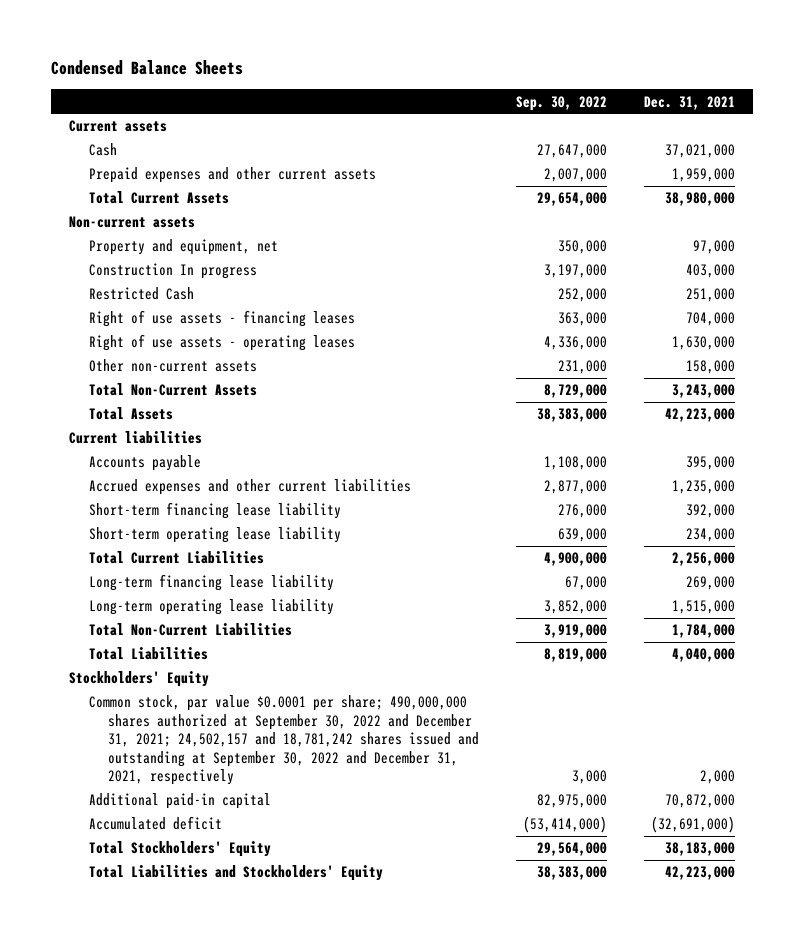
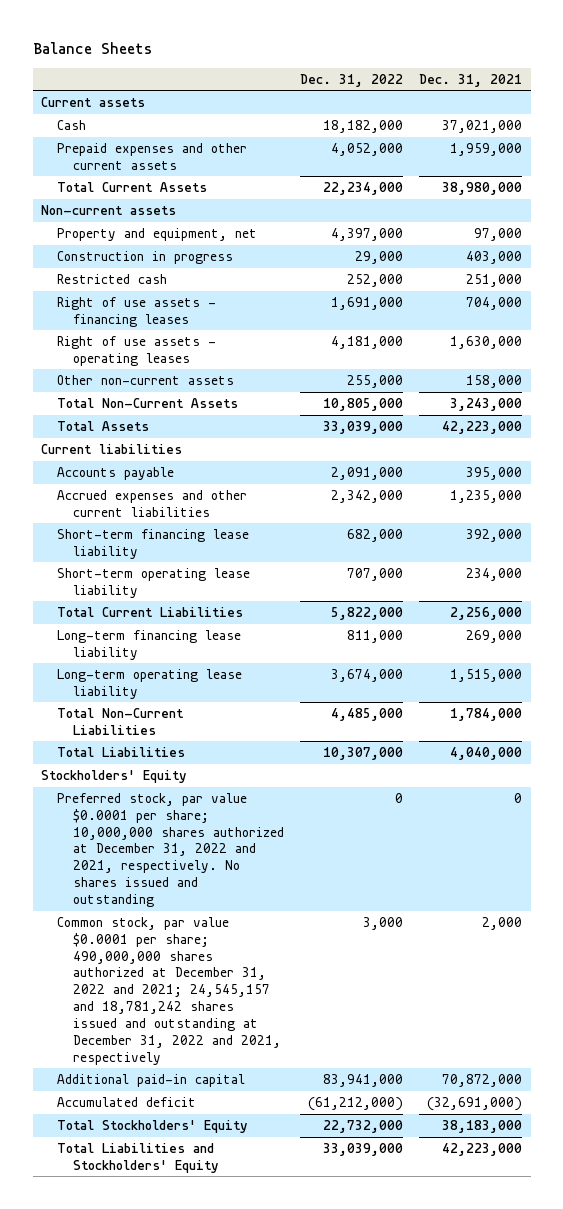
- Condensed Balance Sheets
+ Balance Sheets
- | Sep. 30, 2022 | Dec. 31, 2021
+ | Dec. 31, 2022 | Dec. 31, 2021
- Construction In progress | 3,197,000 | 403,000
- Restricted Cash | 252,000 | 251,000
+ Construction in progress | 29,000 | 403,000
+ Restricted cash | 252,000 | 251,000
- Common stock, par value $0.0001 per share; 490,000,000 shares authorized at September 30, 2022 and December 31, 2021; 24,502,157 and 18,781,242 shares issued and outstanding at September 30, 2022 and December 31, 2021, respectively | 3,000 | 2,000
+ Preferred stock, par value $0.0001 per share; 10,000,000 shares authorized at December 31, 2022 and 2021, respectively. No shares issued and outstanding | 0 | 0
+ Common stock, par value $0.0001 per share; 490,000,000 shares authorized at December 31, 2022 and 2021; 24,545,157 and 18,781,242 shares issued and outstanding at December 31, 2022 and 2021, respectively | 3,000 | 2,000

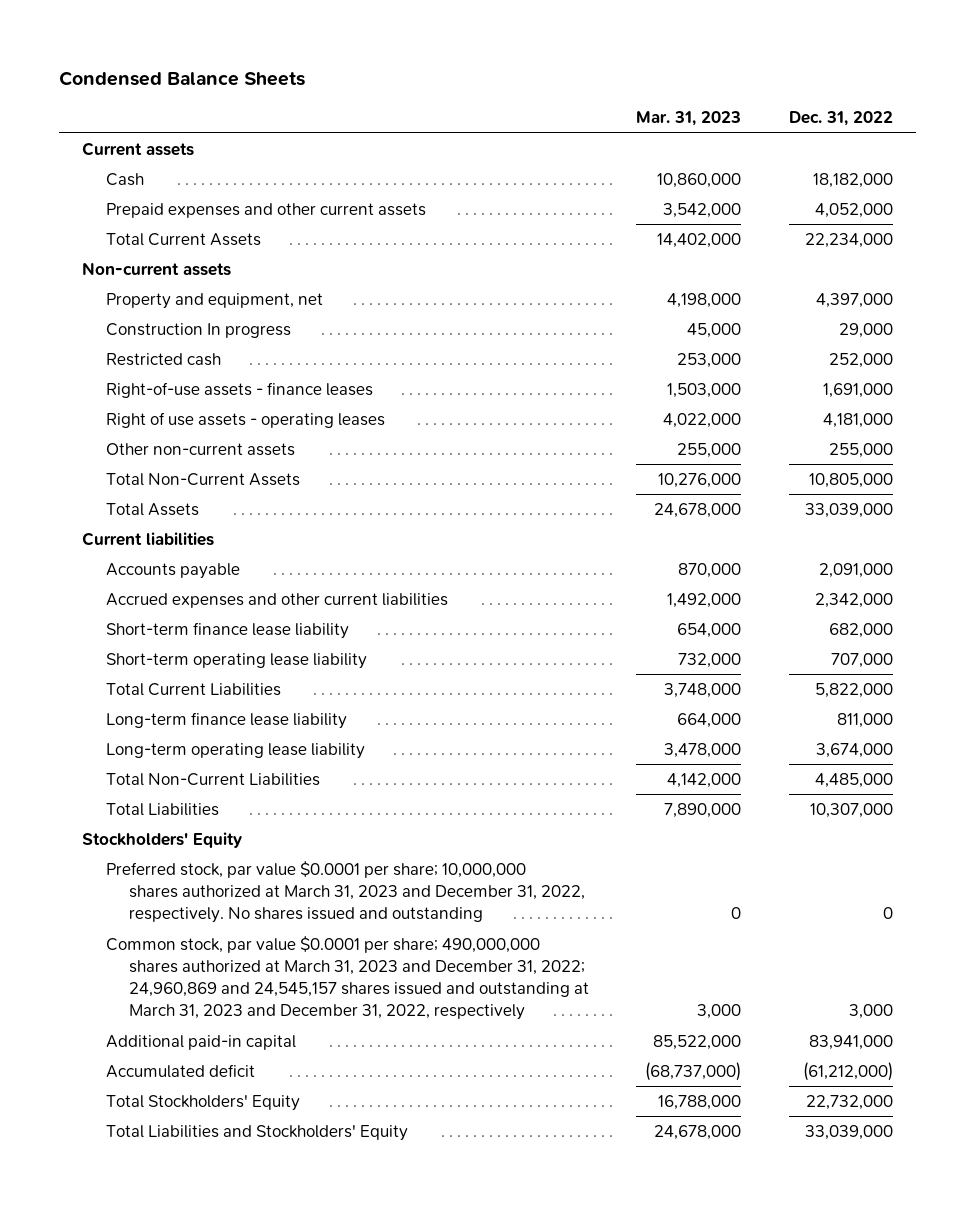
- Balance Sheets
+ Condensed Balance Sheets
- | Dec. 31, 2022 | Dec. 31, 2021
+ | Mar. 31, 2023 | Dec. 31, 2022
- Construction in progress | 29,000 | 403,000
+ Construction In progress | 45,000 | 29,000
- Right of use assets - financing leases | 1,691,000 | 704,000
+ Right-of-use assets - finance leases | 1,503,000 | 1,691,000
- Short-term financing lease liability | 682,000 | 392,000
+ Short-term finance lease liability | 654,000 | 682,000
- Long-term financing lease liability | 811,000 | 269,000
+ Long-term finance lease liability | 664,000 | 811,000
- Preferred stock, par value $0.0001 per share; 10,000,000 shares authorized at December 31, 2022 and 2021, respectively. No shares issued and outstanding | 0 | 0
- Common stock, par value $0.0001 per share; 490,000,000 shares authorized at December 31, 2022 and 2021; 24,545,157 and 18,781,242 shares issued and outstanding at December 31, 2022 and 2021, respectively | 3,000 | 2,000
+ Preferred stock, par value $0.0001 per share; 10,000,000 shares authorized at March 31, 2023 and December 31, 2022, respectively. No shares issued and outstanding | 0 | 0
+ Common stock, par value $0.0001 per share; 490,000,000 shares authorized at March 31, 2023 and December 31, 2022; 24,960,869 and 24,545,157 shares issued and outstanding at March 31, 2023 and December 31, 2022, respectively | 3,000 | 3,000

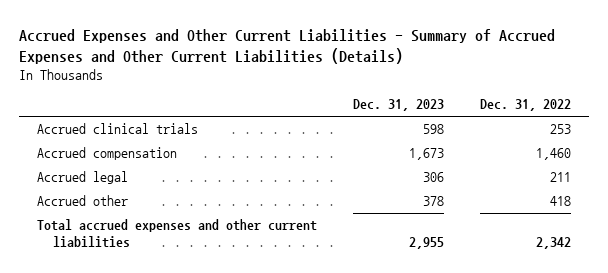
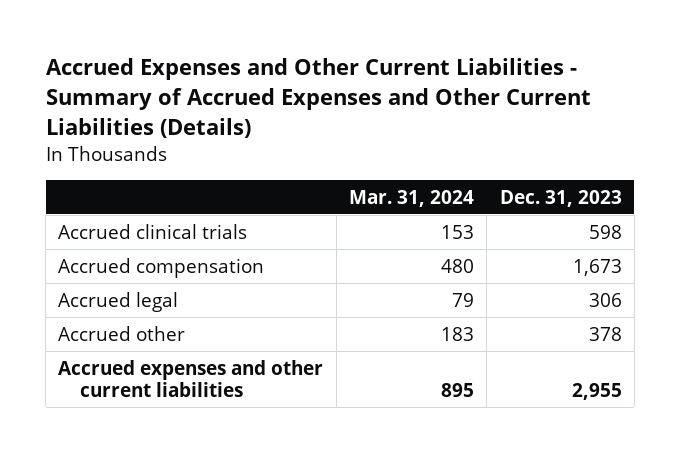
- | Dec. 31, 2023 | Dec. 31, 2022
+ | Mar. 31, 2024 | Dec. 31, 2023
- Total accrued expenses and other current liabilities | 2,955 | 2,342
+ Accrued expenses and other current liabilities | 895 | 2,955

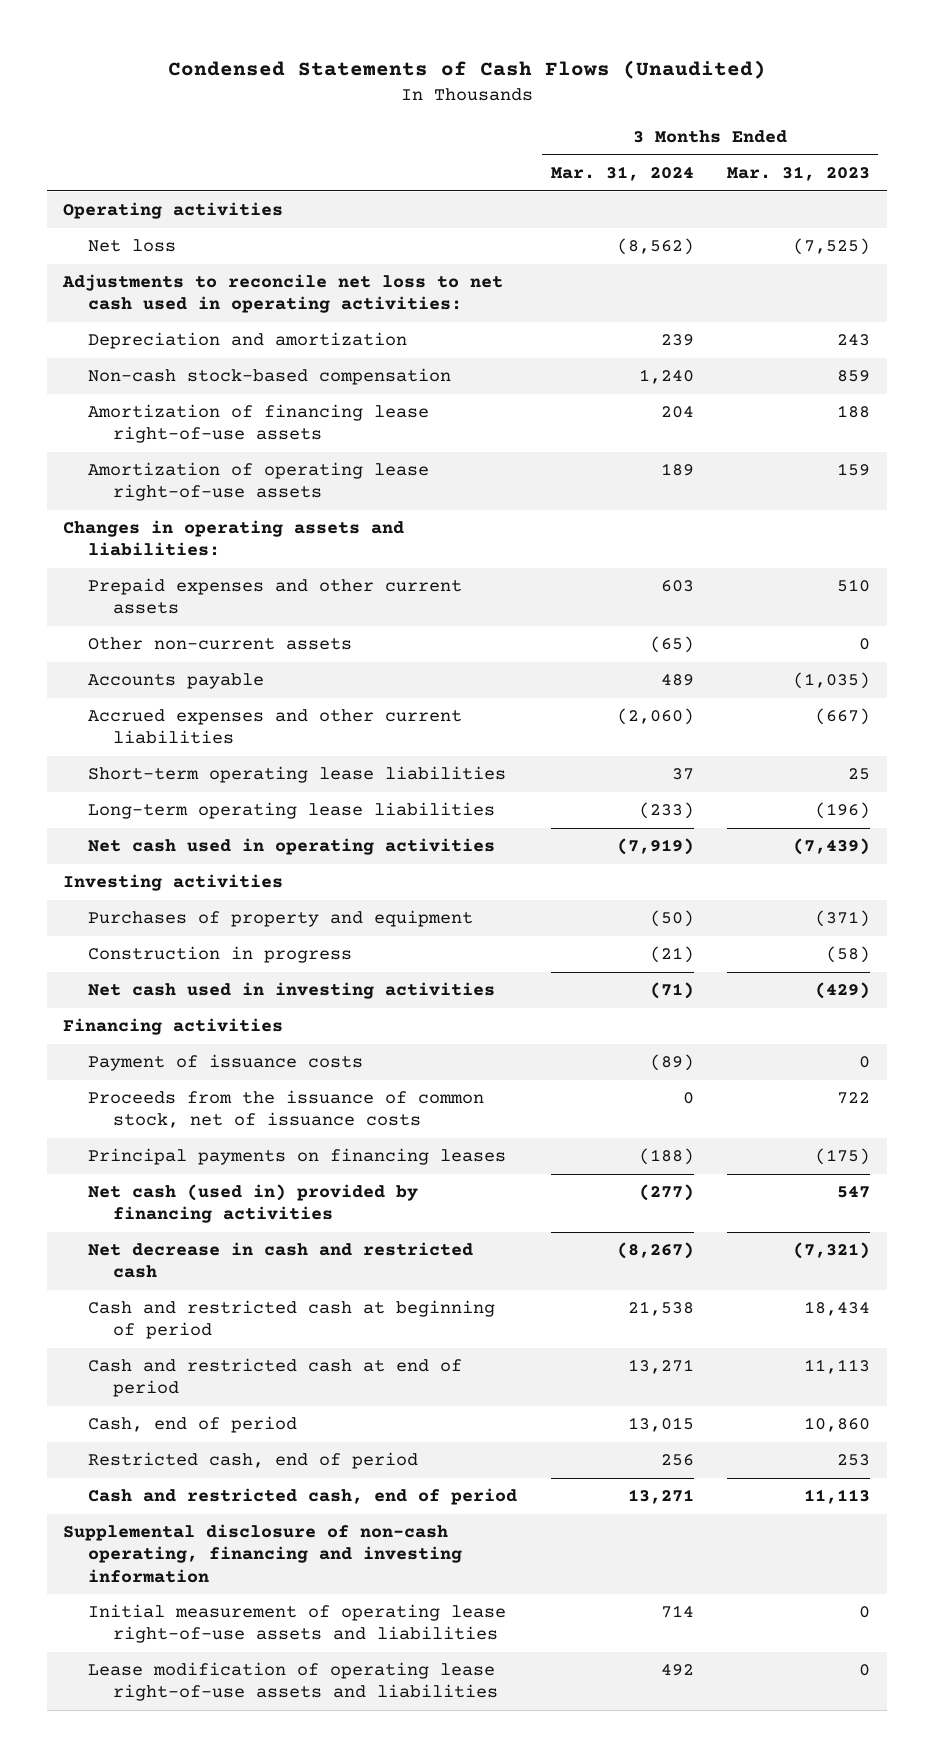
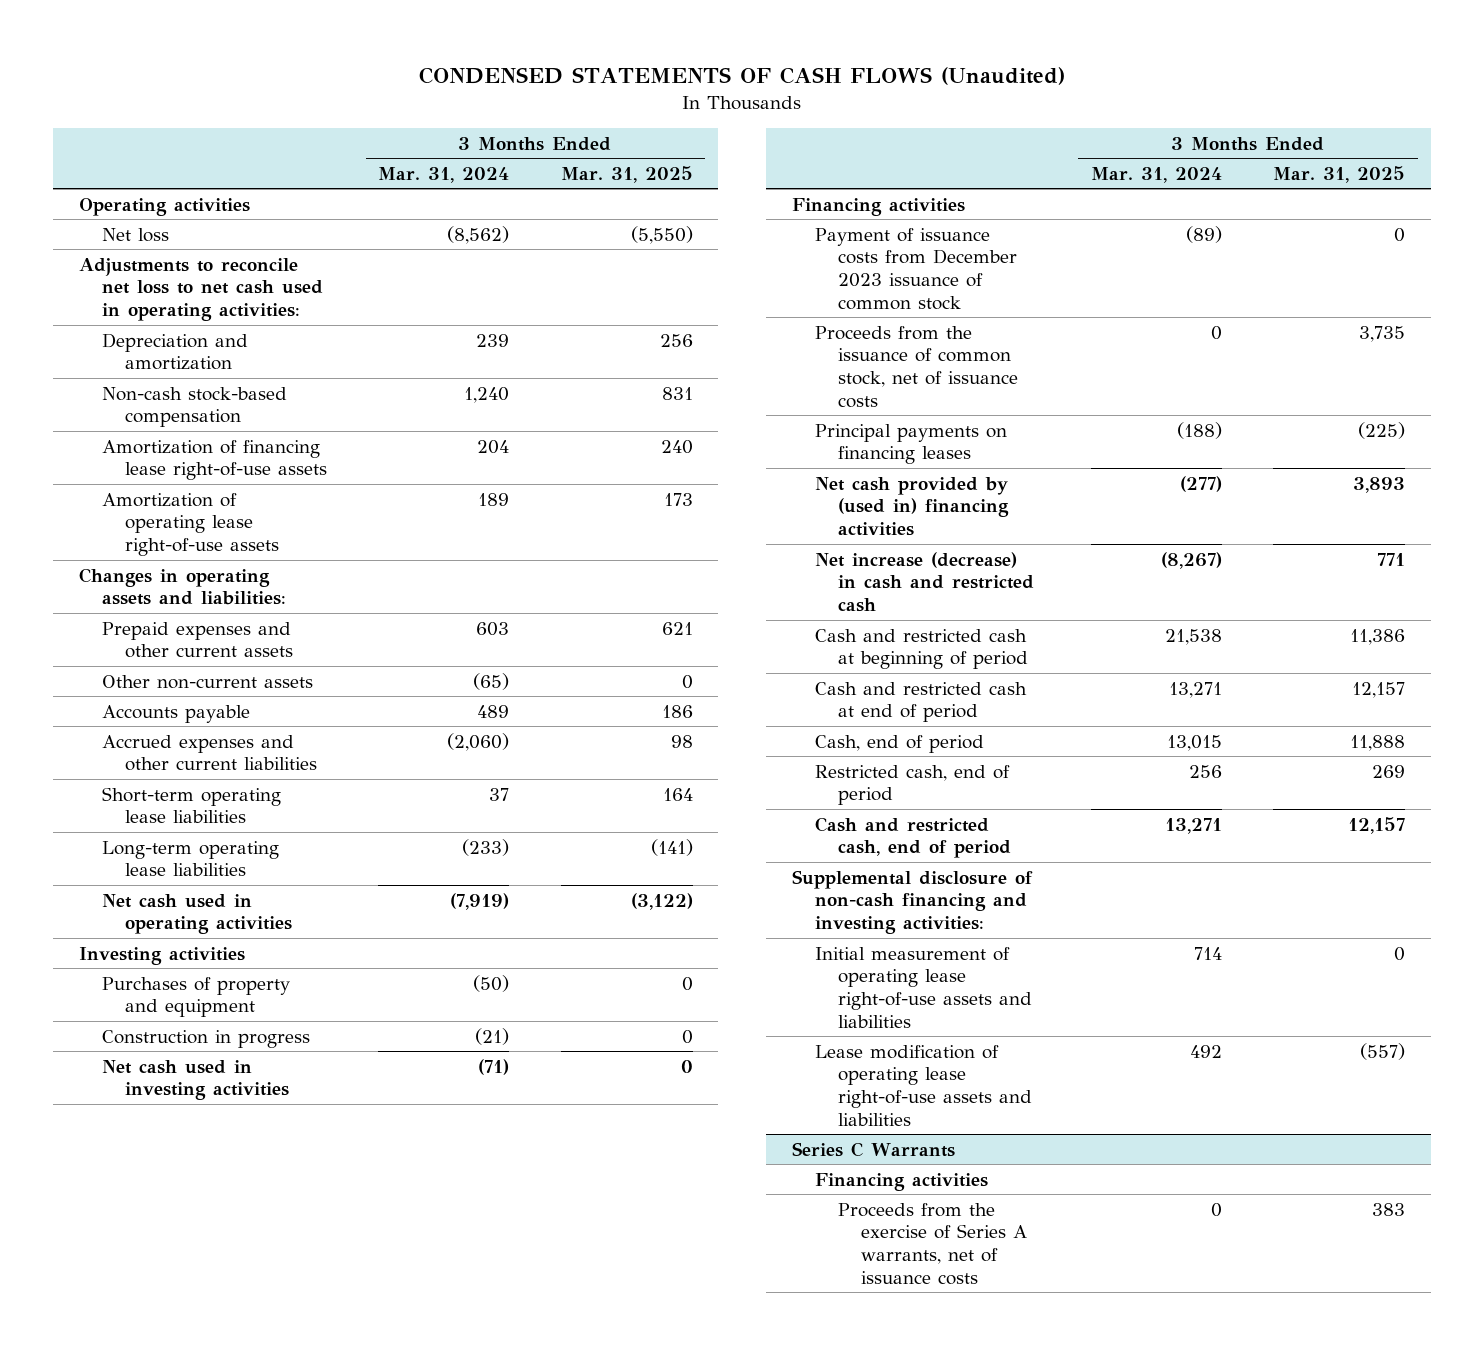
- Condensed Statements of Cash Flows (Unaudited)
+ CONDENSED STATEMENTS OF CASH FLOWS (Unaudited)
- | 3 Months Ended Mar. 31, 2024 | 3 Months Ended Mar. 31, 2023
+ | 3 Months Ended Mar. 31, 2024 | 3 Months Ended Mar. 31, 2025
- Payment of issuance costs | (89) | 0
+ Payment of issuance costs from December 2023 issuance of common stock | (89) | 0
- Net cash (used in) provided by financing activities | (277) | 547
- Net decrease in cash and restricted cash | (8,267) | (7,321)
+ Net cash provided by (used in) financing activities | (277) | 3,893
+ Net increase (decrease) in cash and restricted cash | (8,267) | 771
- Supplemental disclosure of non-cash operating, financing and investing information
+ Supplemental disclosure of non-cash financing and investing activities:
+ Series C Warrants
+ Financing activities
+ Proceeds from the exercise of Series A warrants, net of issuance costs | 0 | 383

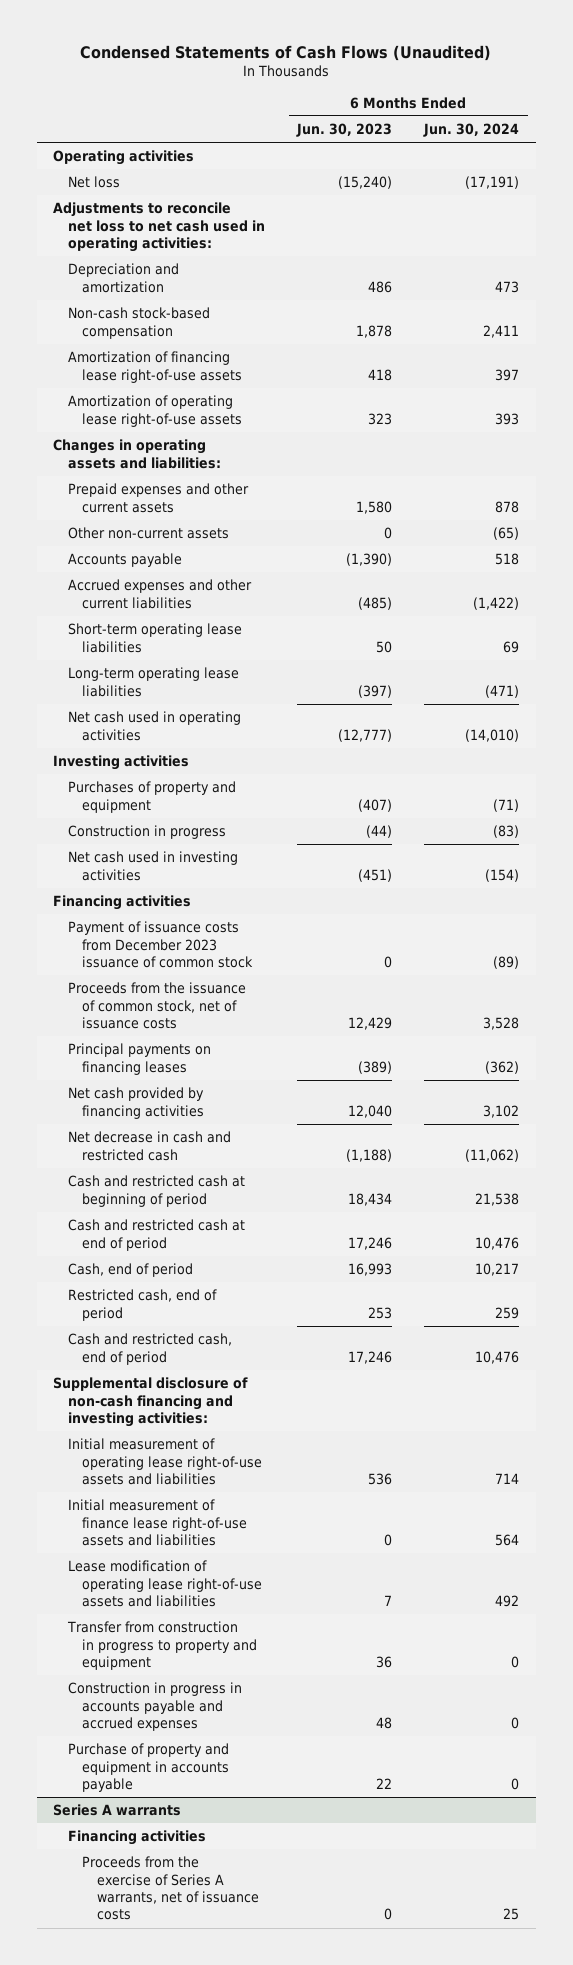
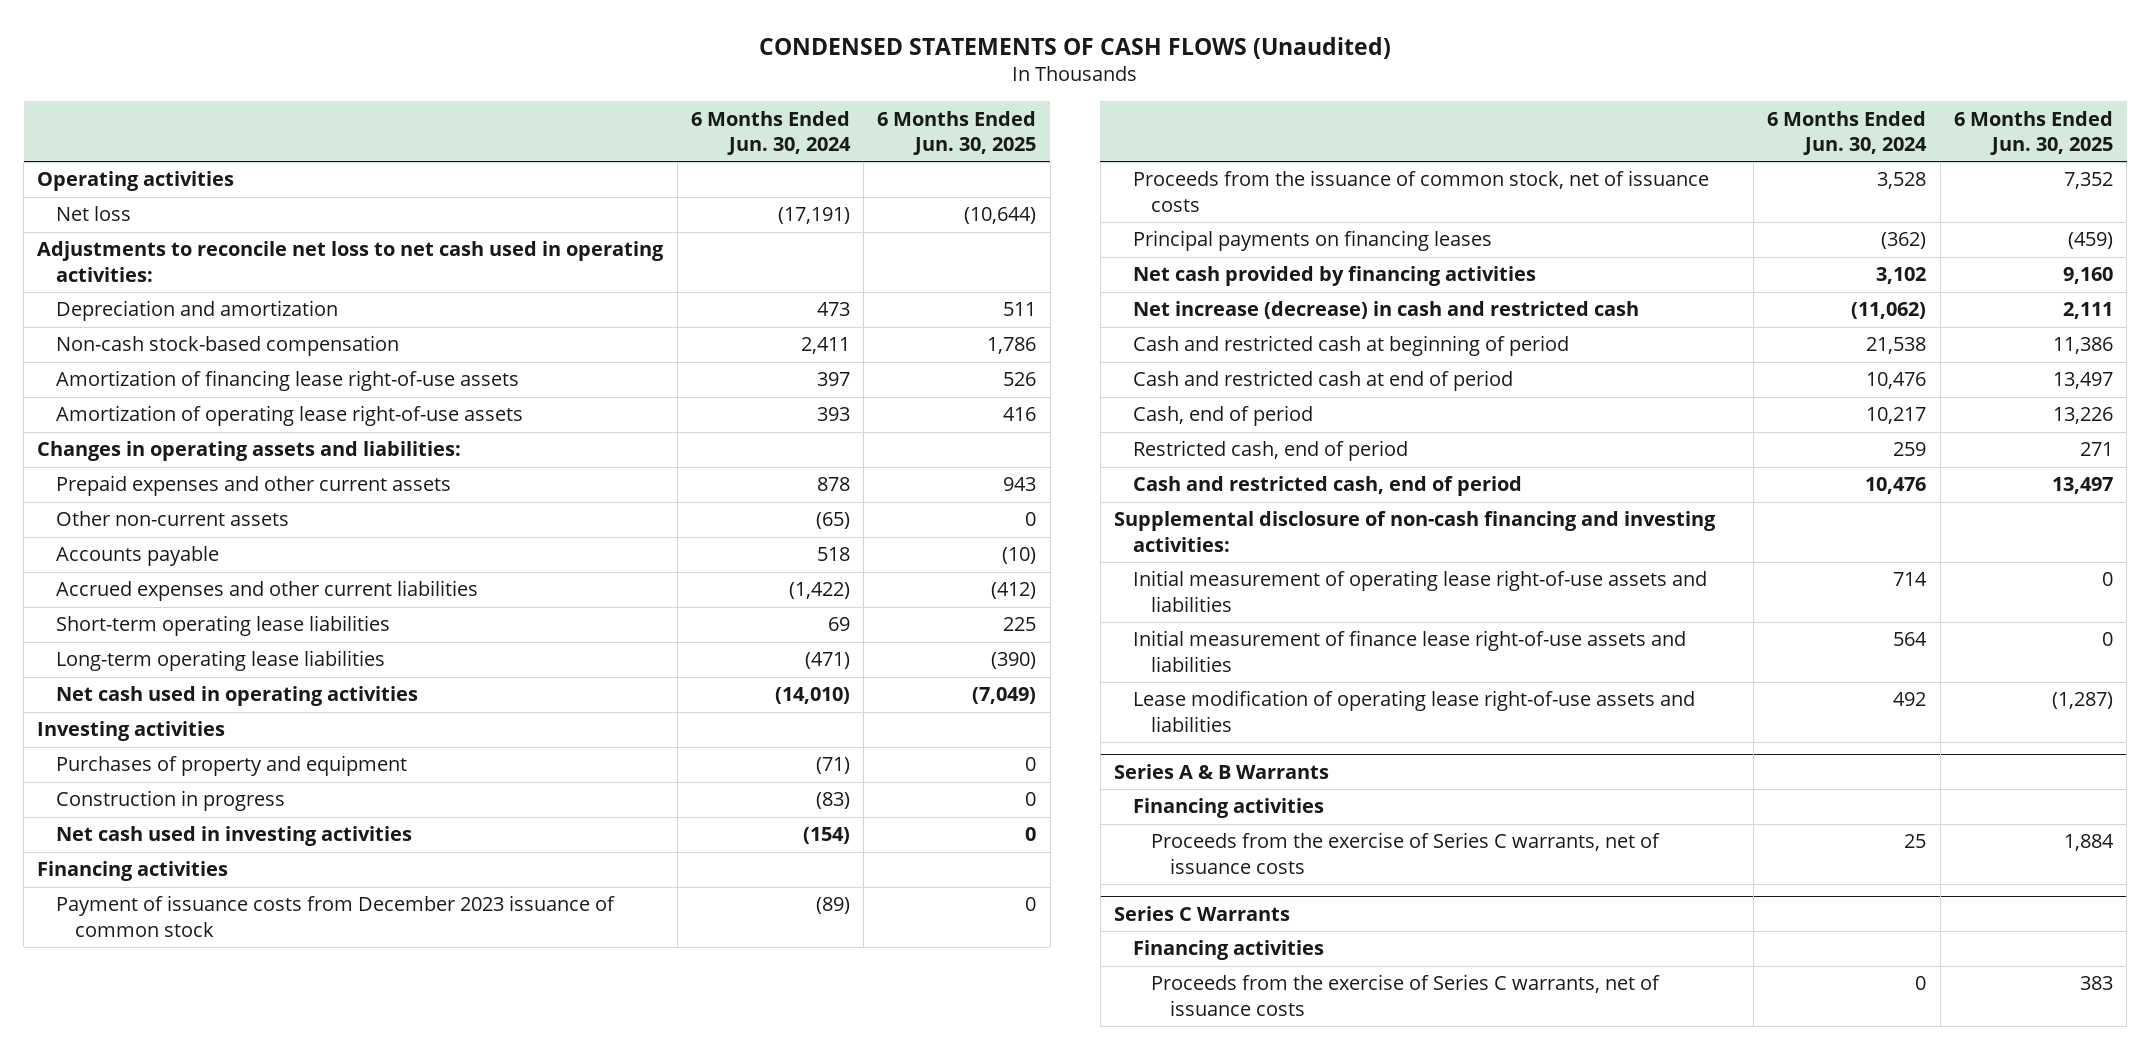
- Condensed Statements of Cash Flows (Unaudited)
+ CONDENSED STATEMENTS OF CASH FLOWS (Unaudited)
- | 6 Months Ended Jun. 30, 2023 | 6 Months Ended Jun. 30, 2024
+ | 6 Months Ended Jun. 30, 2024 | 6 Months Ended Jun. 30, 2025
- Net decrease in cash and restricted cash | (1,188) | (11,062)
+ Net increase (decrease) in cash and restricted cash | (11,062) | 2,111
- Transfer from construction in progress to property and equipment | 36 | 0
- Construction in progress in accounts payable and accrued expenses | 48 | 0
- Purchase of property and equipment in accounts payable | 22 | 0
- Series A warrants
+ Series A & B Warrants
- Proceeds from the exercise of Series A warrants, net of issuance costs | 0 | 25
+ Proceeds from the exercise of Series C warrants, net of issuance costs | 25 | 1,884
+ Series C Warrants
+ Financing activities
+ Proceeds from the exercise of Series C warrants, net of issuance costs | 0 | 383

